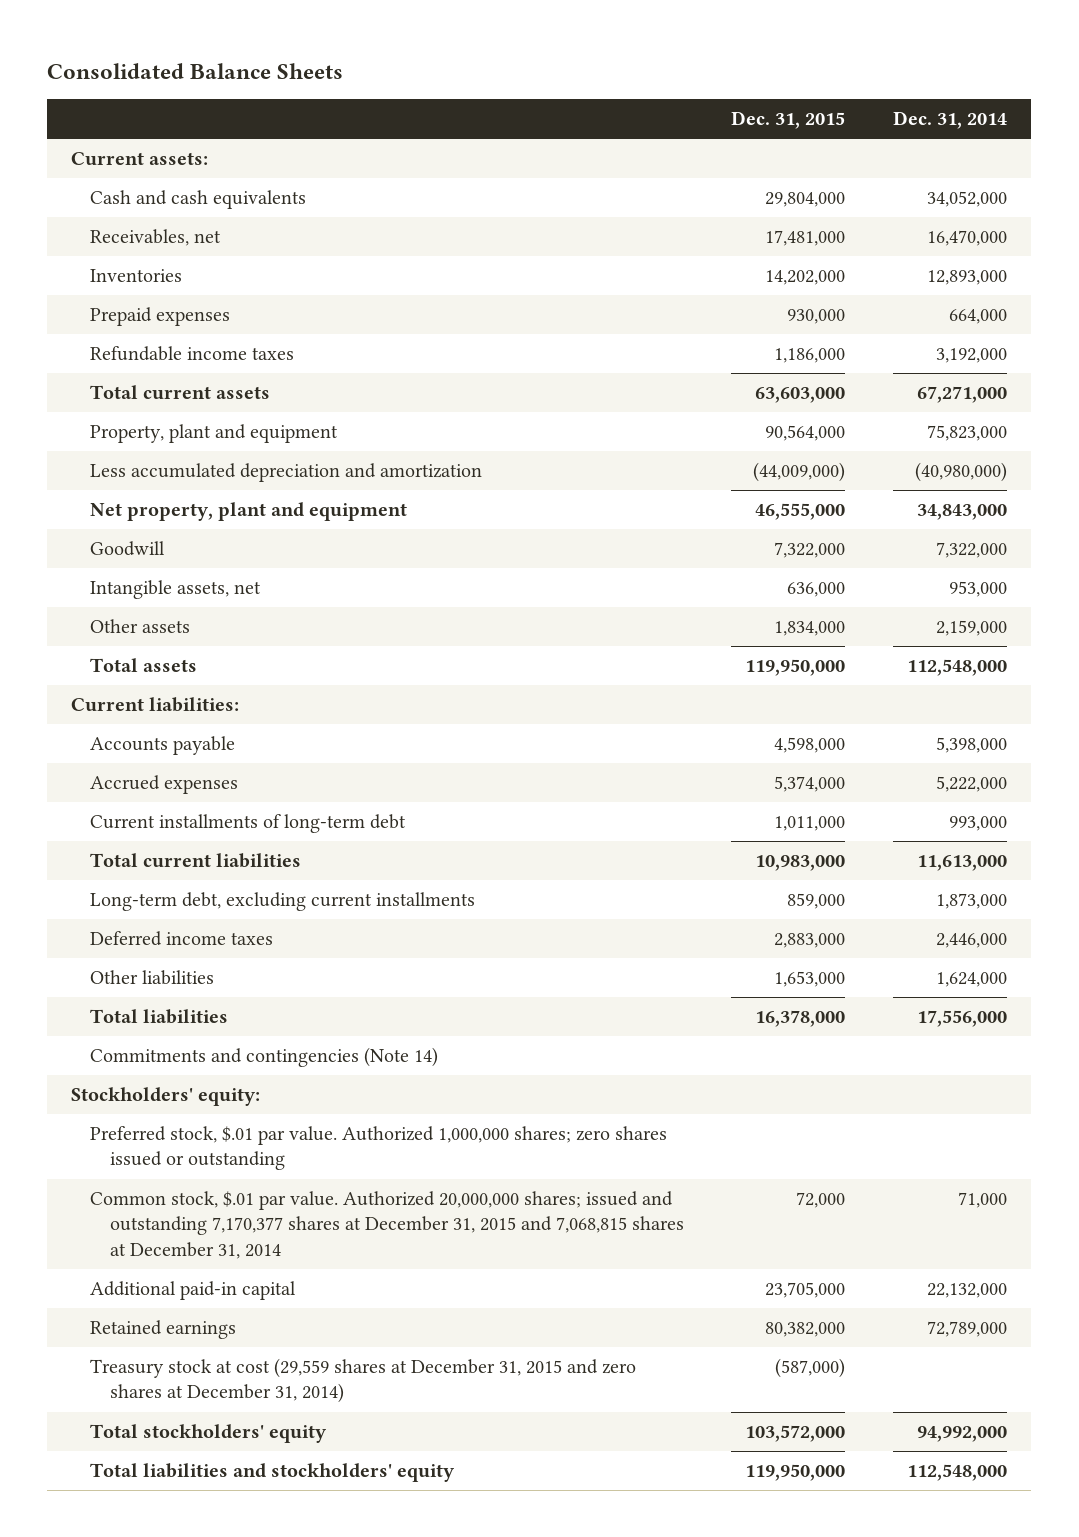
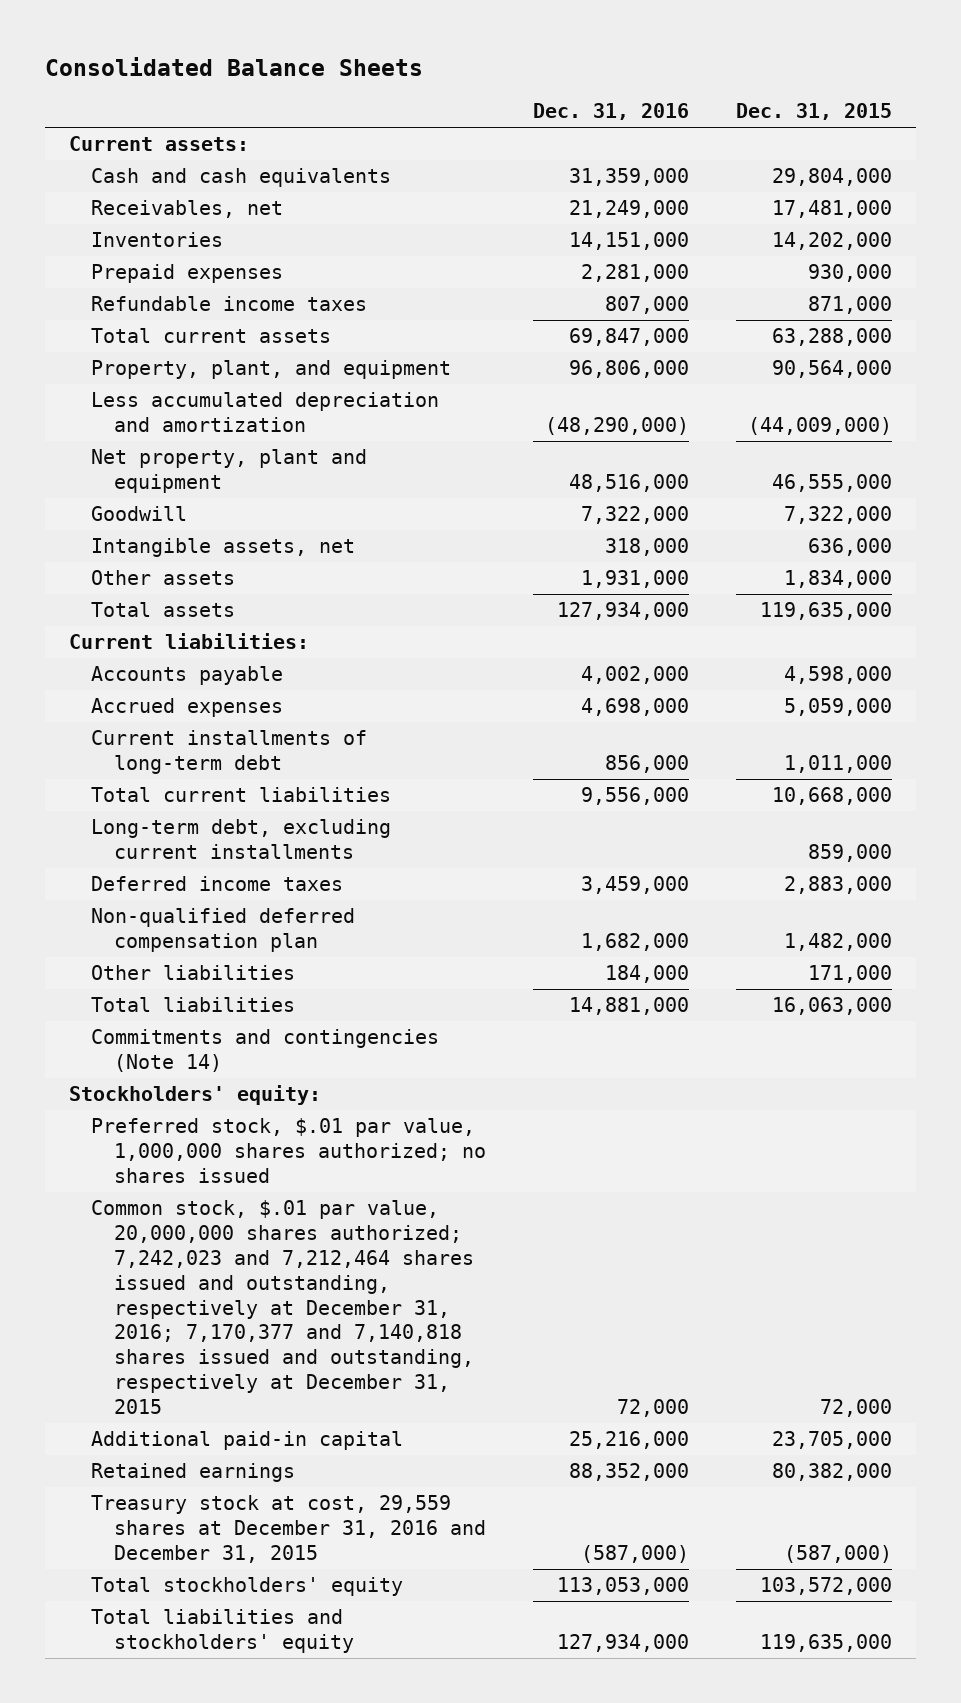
- | Dec. 31, 2015 | Dec. 31, 2014
+ | Dec. 31, 2016 | Dec. 31, 2015
- Refundable income taxes | 1,186,000 | 3,192,000
- Total current assets | 63,603,000 | 67,271,000
- Property, plant and equipment | 90,564,000 | 75,823,000
+ Refundable income taxes | 807,000 | 871,000
+ Total current assets | 69,847,000 | 63,288,000
+ Property, plant, and equipment | 96,806,000 | 90,564,000
- Total assets | 119,950,000 | 112,548,000
+ Total assets | 127,934,000 | 119,635,000
- Accrued expenses | 5,374,000 | 5,222,000
+ Accrued expenses | 4,698,000 | 5,059,000
- Total current liabilities | 10,983,000 | 11,613,000
+ Total current liabilities | 9,556,000 | 10,668,000
- Other liabilities | 1,653,000 | 1,624,000
- Total liabilities | 16,378,000 | 17,556,000
+ Non-qualified deferred compensation plan | 1,682,000 | 1,482,000
+ Other liabilities | 184,000 | 171,000
+ Total liabilities | 14,881,000 | 16,063,000
- Preferred stock, $.01 par value. Authorized 1,000,000 shares; zero shares issued or outstanding
- Common stock, $.01 par value. Authorized 20,000,000 shares; issued and outstanding 7,170,377 shares at December 31, 2015 and 7,068,815 shares at December 31, 2014 | 72,000 | 71,000
+ Preferred stock, $.01 par value, 1,000,000 shares authorized; no shares issued
+ Common stock, $.01 par value, 20,000,000 shares authorized; 7,242,023 and 7,212,464 shares issued and outstanding, respectively at December 31, 2016; 7,170,377 and 7,140,818 shares issued and outstanding, respectively at December 31, 2015 | 72,000 | 72,000
- Treasury stock at cost (29,559 shares at December 31, 2015 and zero shares at December 31, 2014) | (587,000) |
+ Treasury stock at cost, 29,559 shares at December 31, 2016 and December 31, 2015 | (587,000) | (587,000)
- Total liabilities and stockholders' equity | 119,950,000 | 112,548,000
+ Total liabilities and stockholders' equity | 127,934,000 | 119,635,000

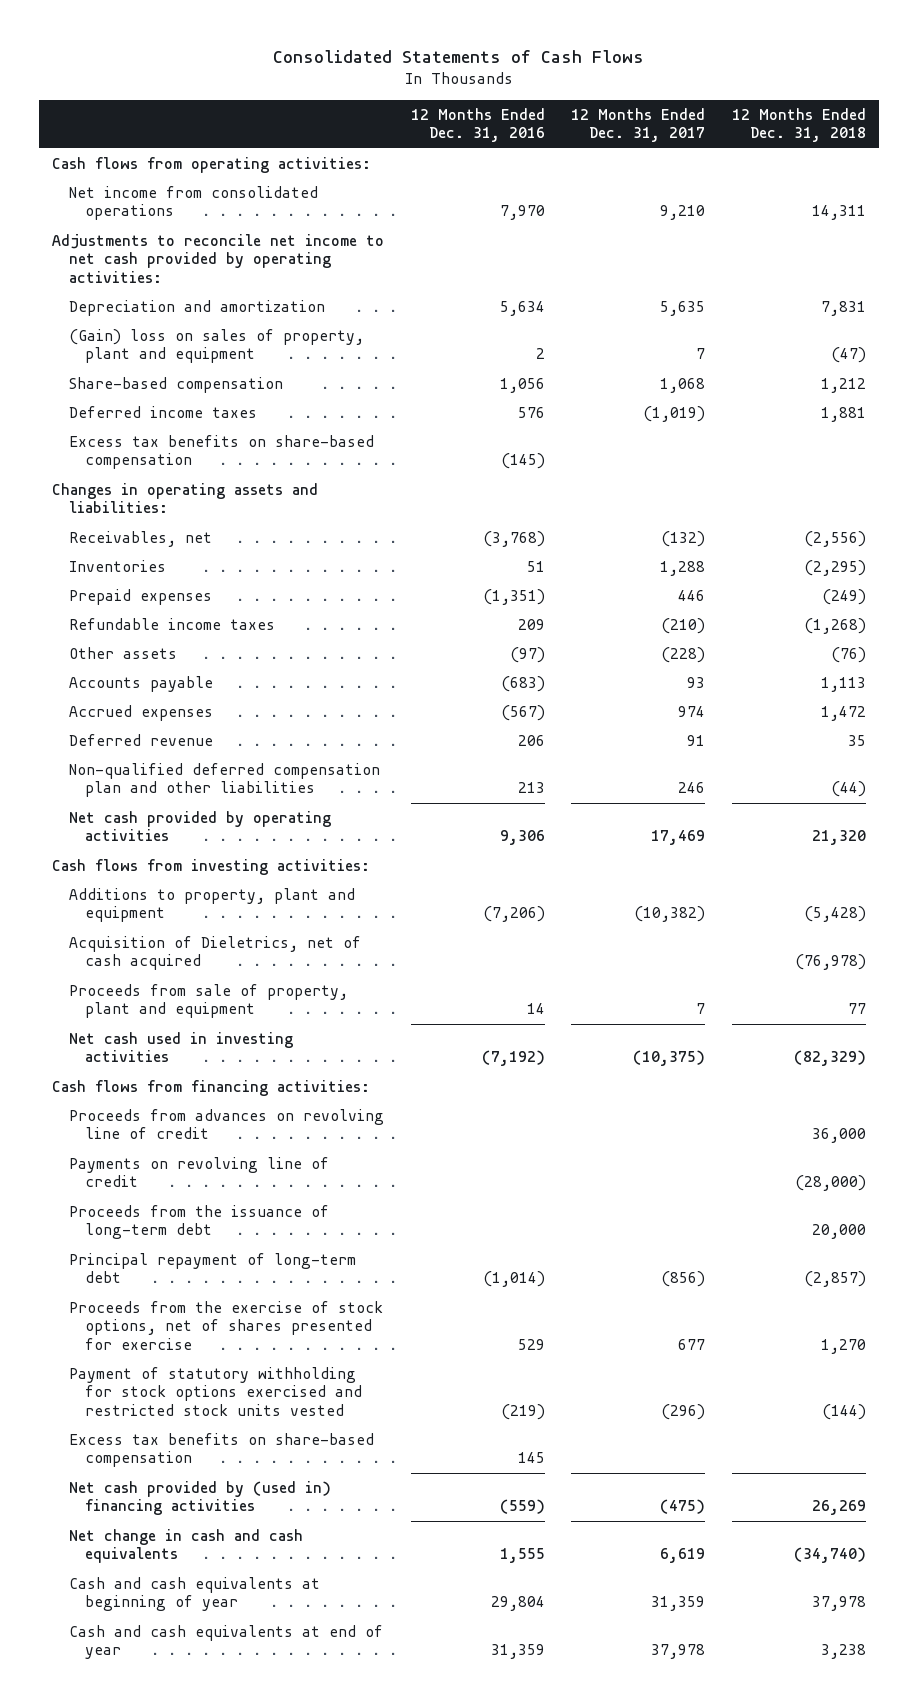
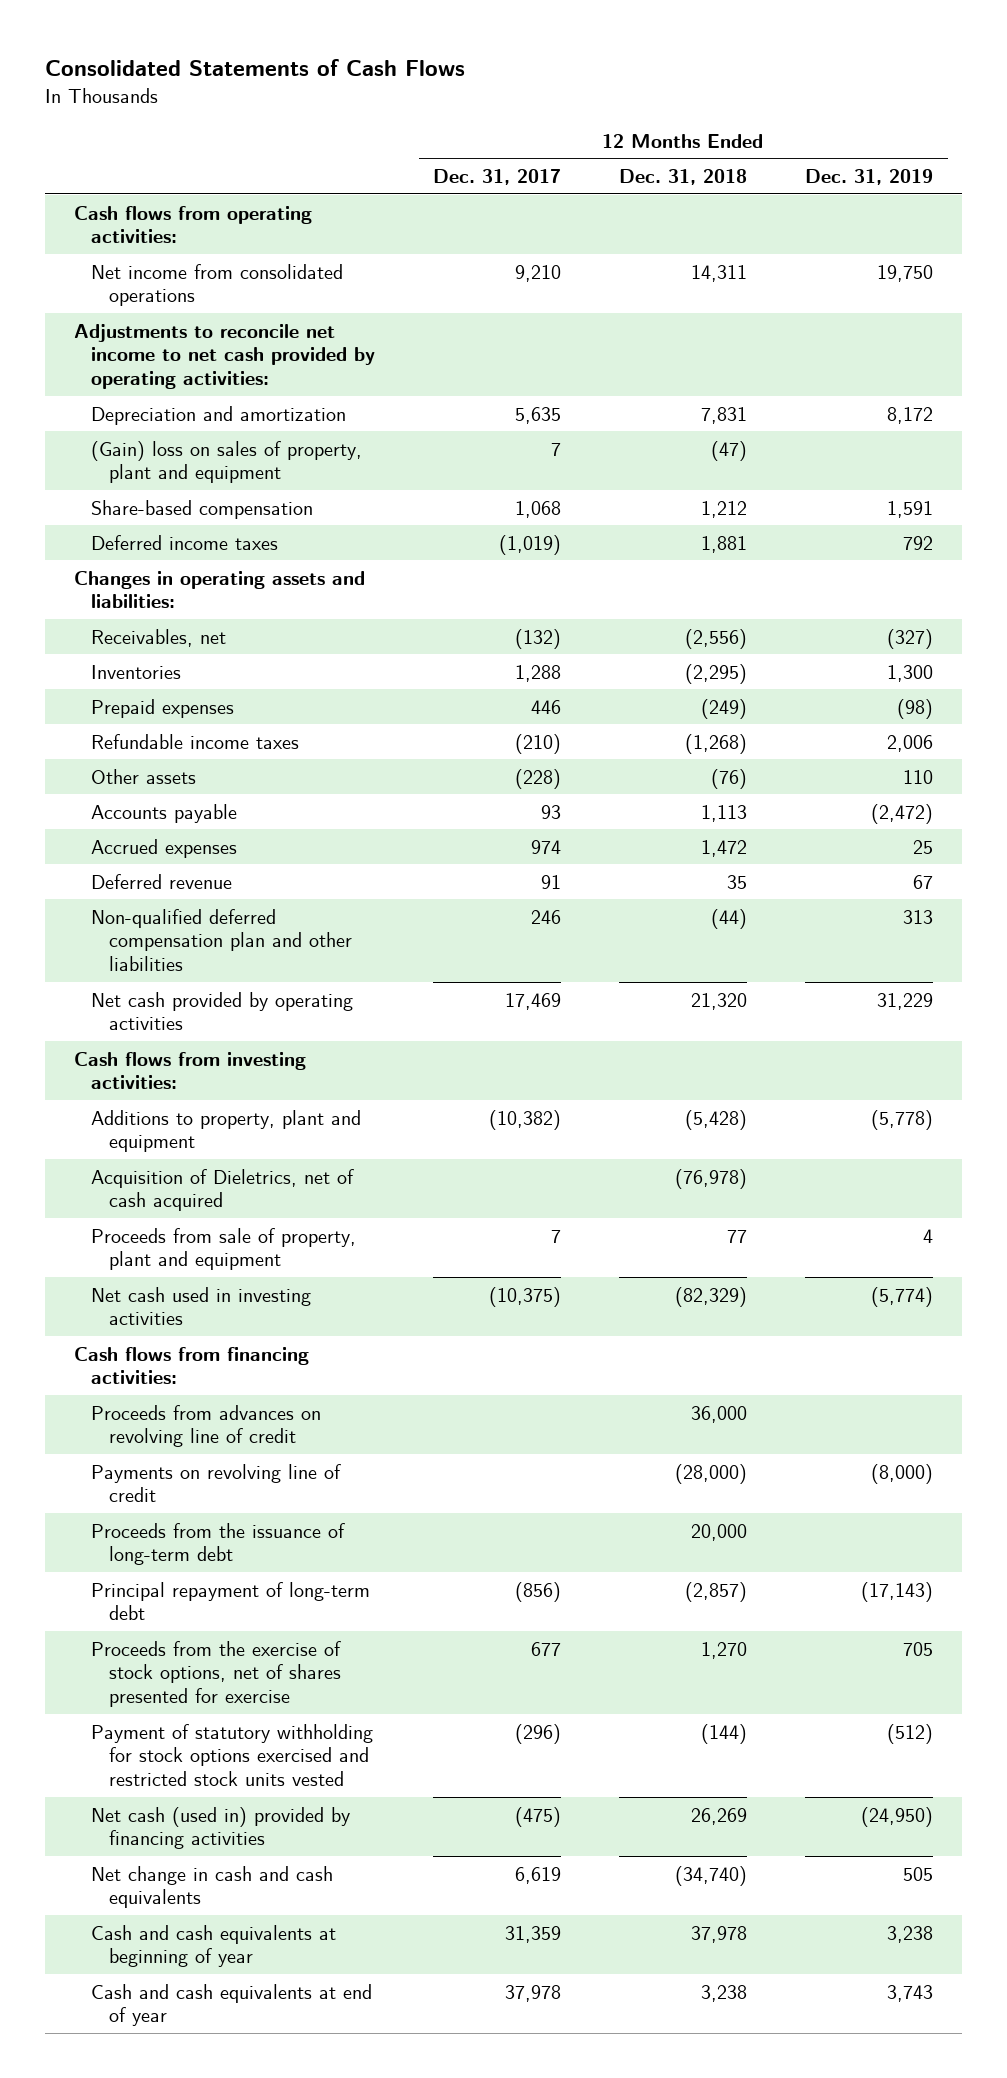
- | 12 Months Ended Dec. 31, 2016 | 12 Months Ended Dec. 31, 2017 | 12 Months Ended Dec. 31, 2018
+ | 12 Months Ended Dec. 31, 2017 | 12 Months Ended Dec. 31, 2018 | 12 Months Ended Dec. 31, 2019
- Excess tax benefits on share-based compensation | (145) | |
- Excess tax benefits on share-based compensation | 145 | |
- Net cash provided by (used in) financing activities | (559) | (475) | 26,269
+ Net cash (used in) provided by financing activities | (475) | 26,269 | (24,950)

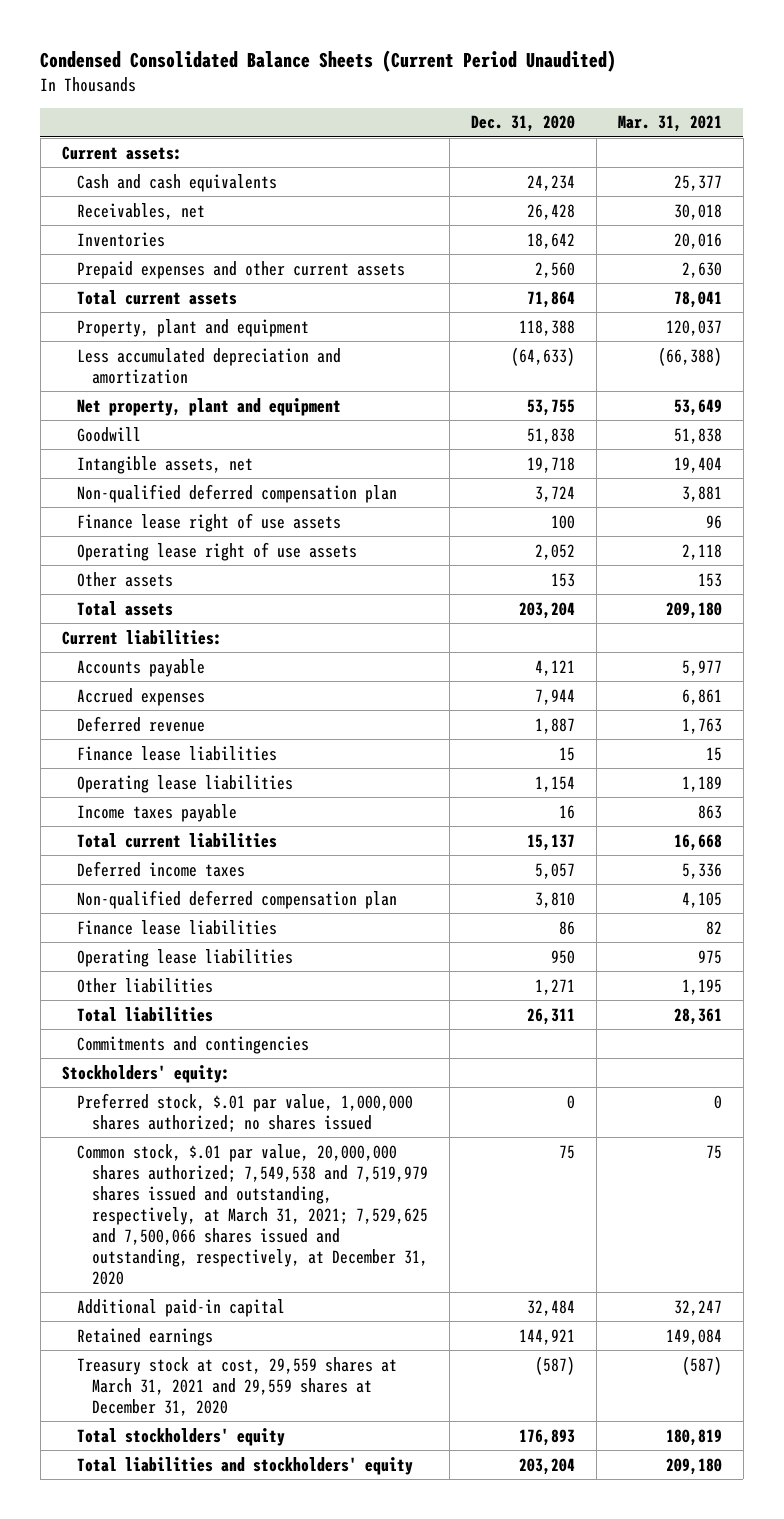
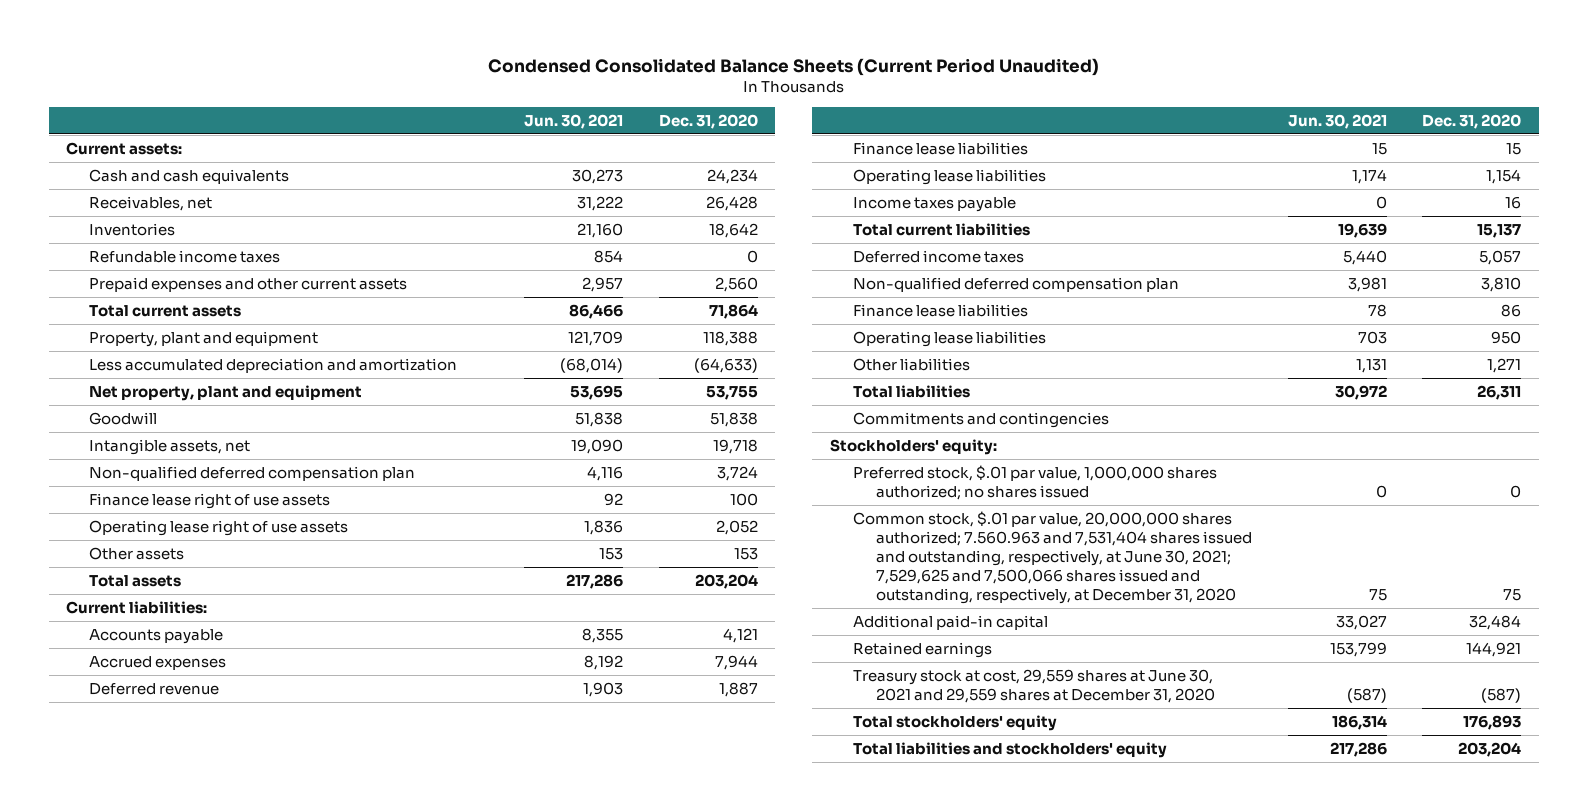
- | Dec. 31, 2020 | Mar. 31, 2021
+ | Jun. 30, 2021 | Dec. 31, 2020
+ Refundable income taxes | 854 | 0
- Common stock, $.01 par value, 20,000,000 shares authorized; 7,549,538 and 7,519,979 shares issued and outstanding, respectively, at March 31, 2021; 7,529,625 and 7,500,066 shares issued and outstanding, respectively, at December 31, 2020 | 75 | 75
+ Common stock, $.01 par value, 20,000,000 shares authorized; 7.560.963 and 7,531,404 shares issued and outstanding, respectively, at June 30, 2021; 7,529,625 and 7,500,066 shares issued and outstanding, respectively, at December 31, 2020 | 75 | 75
- Treasury stock at cost, 29,559 shares at March 31, 2021 and 29,559 shares at December 31, 2020 | (587) | (587)
+ Treasury stock at cost, 29,559 shares at June 30, 2021 and 29,559 shares at December 31, 2020 | (587) | (587)

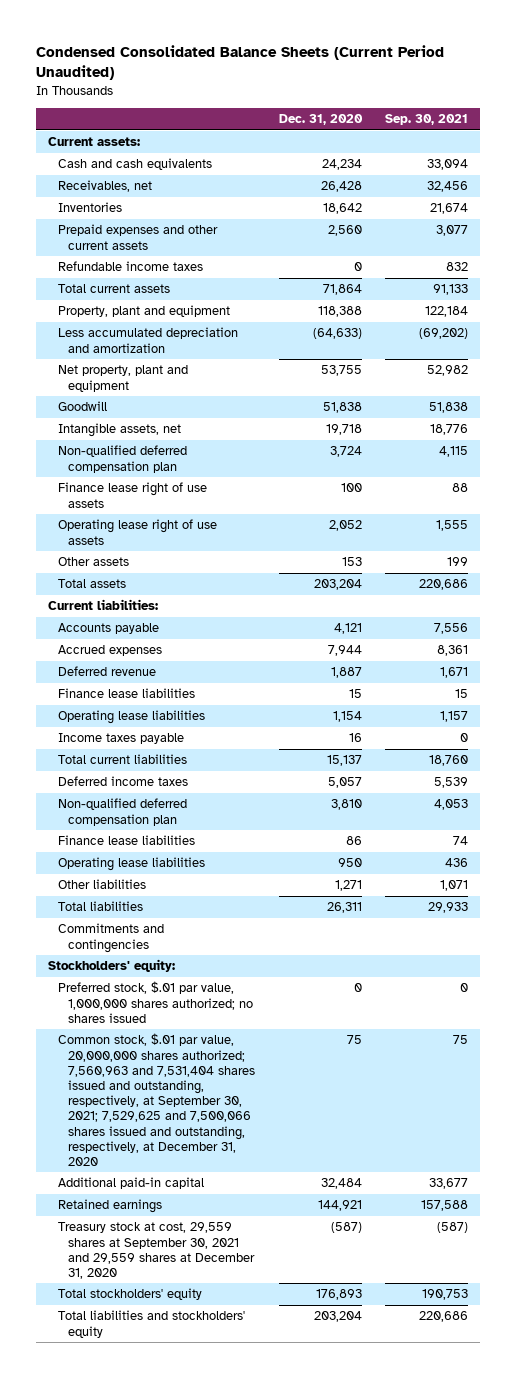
- | Jun. 30, 2021 | Dec. 31, 2020
+ | Dec. 31, 2020 | Sep. 30, 2021
moved down: Refundable income taxes | 0 | 832
- Common stock, $.01 par value, 20,000,000 shares authorized; 7.560.963 and 7,531,404 shares issued and outstanding, respectively, at June 30, 2021; 7,529,625 and 7,500,066 shares issued and outstanding, respectively, at December 31, 2020 | 75 | 75
+ Common stock, $.01 par value, 20,000,000 shares authorized; 7,560,963 and 7,531,404 shares issued and outstanding, respectively, at September 30, 2021; 7,529,625 and 7,500,066 shares issued and outstanding, respectively, at December 31, 2020 | 75 | 75
- Treasury stock at cost, 29,559 shares at June 30, 2021 and 29,559 shares at December 31, 2020 | (587) | (587)
+ Treasury stock at cost, 29,559 shares at September 30, 2021 and 29,559 shares at December 31, 2020 | (587) | (587)

